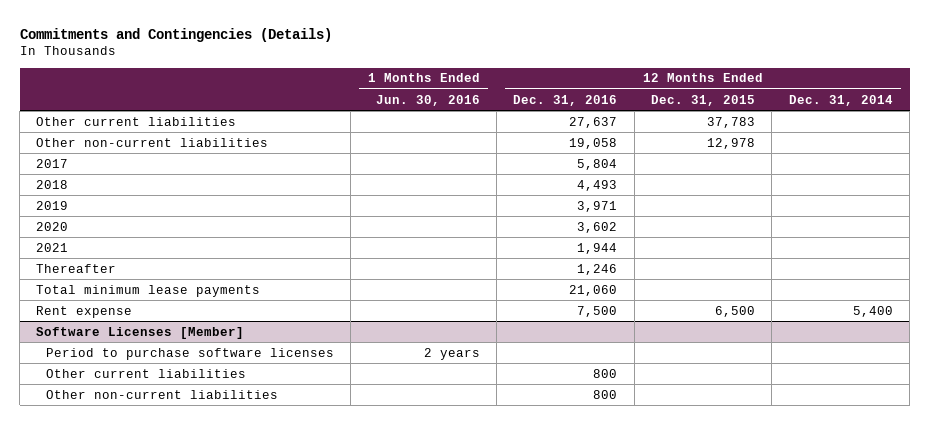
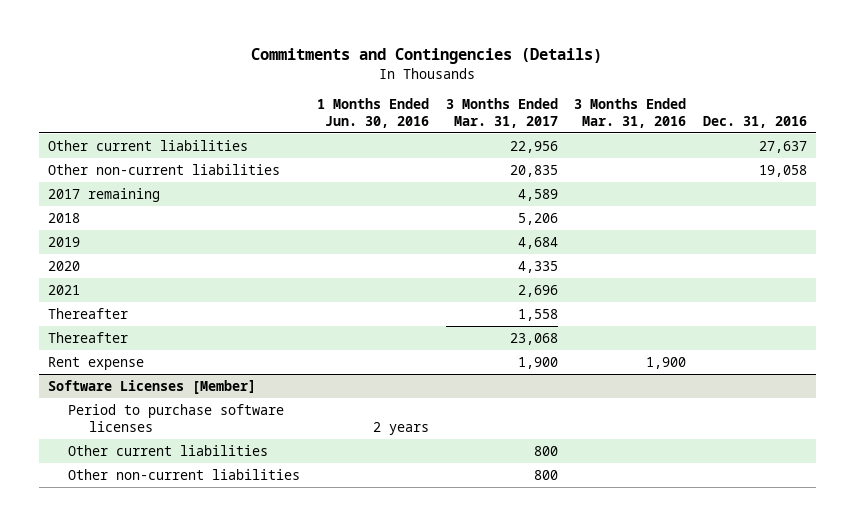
- | 1 Months Ended Jun. 30, 2016 | 12 Months Ended Dec. 31, 2016 | 12 Months Ended Dec. 31, 2015 | 12 Months Ended Dec. 31, 2014
+ | 1 Months Ended Jun. 30, 2016 | 3 Months Ended Mar. 31, 2017 | 3 Months Ended Mar. 31, 2016 | Dec. 31, 2016
- 2017 | | 5,804 | |
+ 2017 remaining | | 4,589 | |
- Total minimum lease payments | | 21,060 | |
+ Thereafter | | 23,068 | |

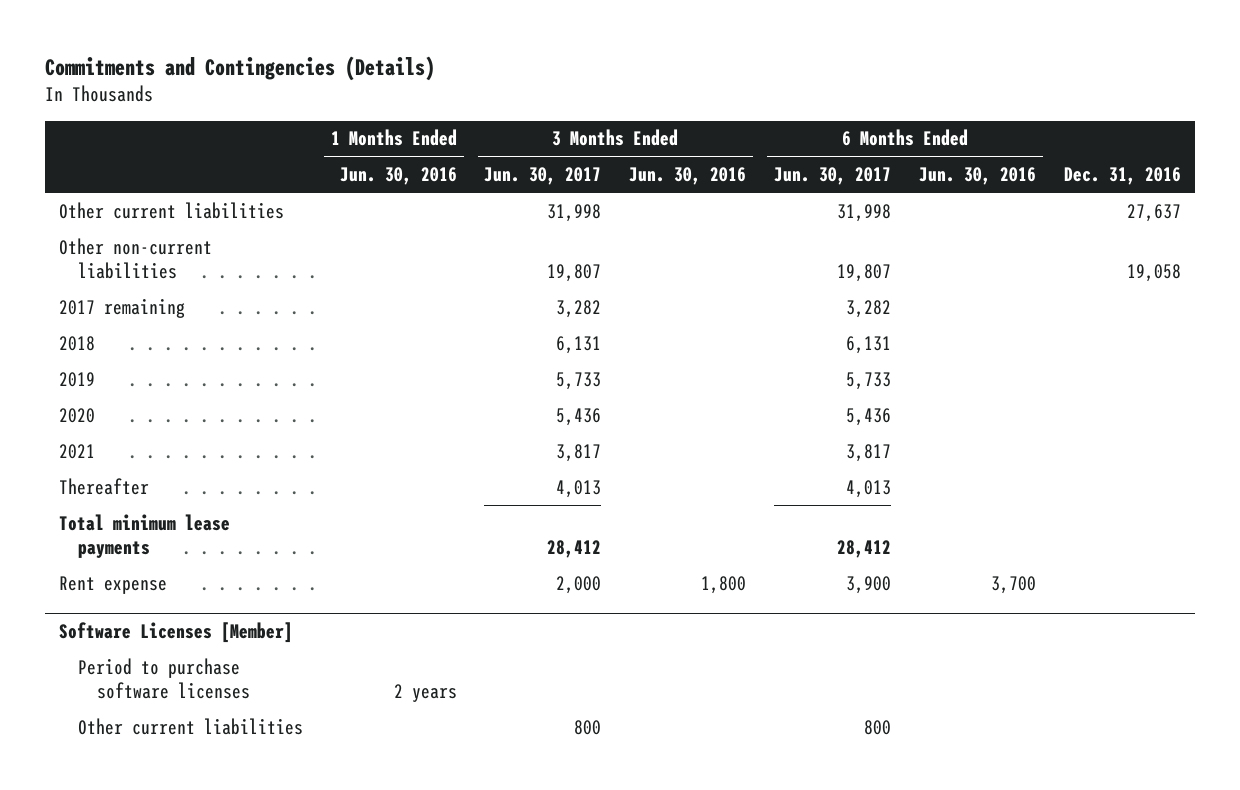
- | 1 Months Ended Jun. 30, 2016 | 3 Months Ended Mar. 31, 2017 | 3 Months Ended Mar. 31, 2016 | Dec. 31, 2016
+ | 1 Months Ended Jun. 30, 2016 | 3 Months Ended Jun. 30, 2017 | 3 Months Ended Jun. 30, 2016 | 6 Months Ended Jun. 30, 2017 | 6 Months Ended Jun. 30, 2016 | Dec. 31, 2016
- Thereafter | | 23,068 | |
+ Total minimum lease payments | | 28,412 | | 28,412 | |
@ Software Licenses [Member]
- Other non-current liabilities | | 800 | |

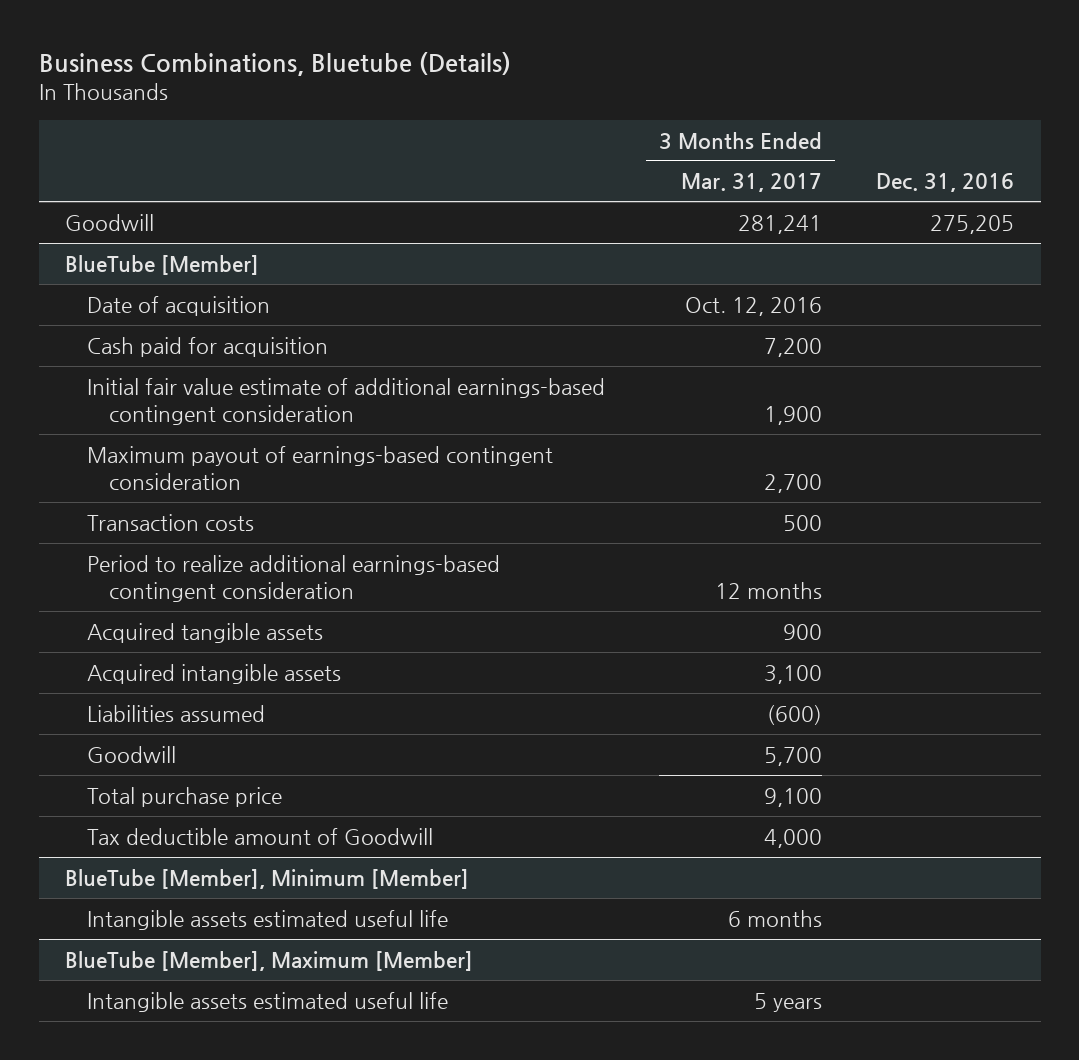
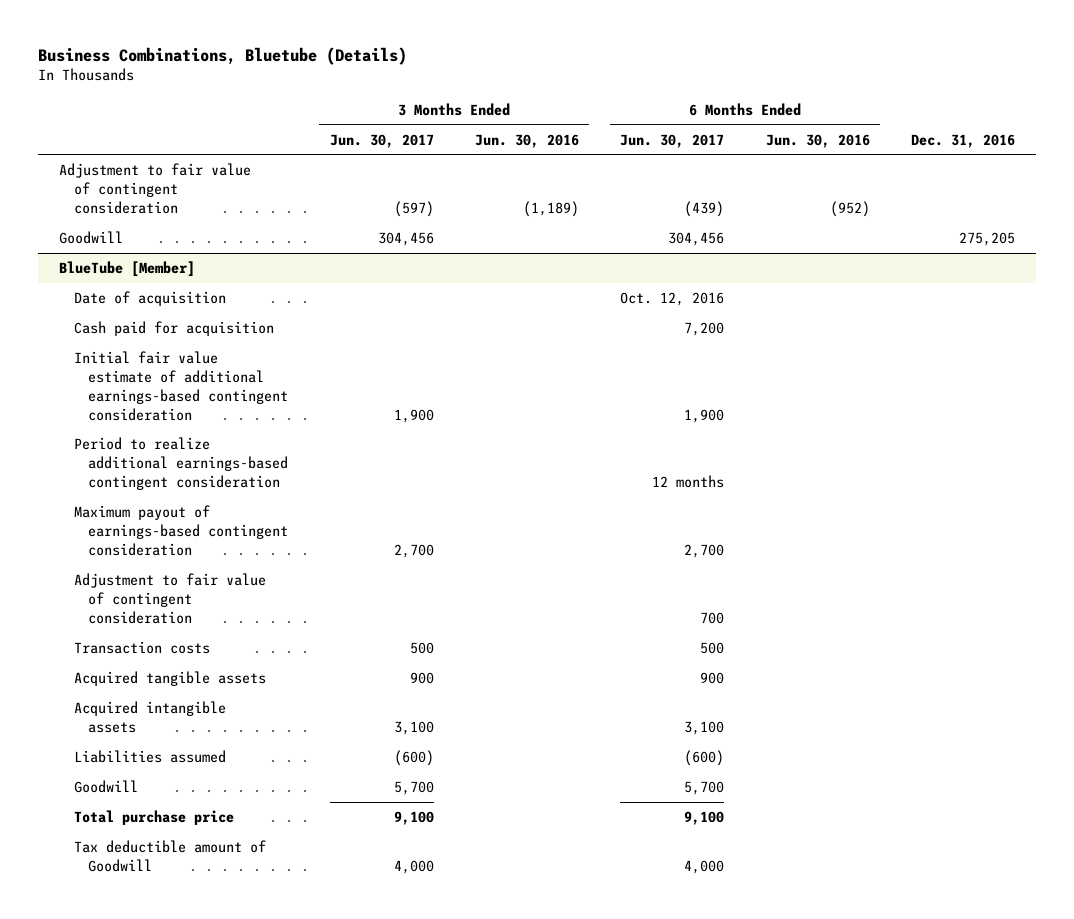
- | 3 Months Ended Mar. 31, 2017 | Dec. 31, 2016
+ | 3 Months Ended Jun. 30, 2017 | 3 Months Ended Jun. 30, 2016 | 6 Months Ended Jun. 30, 2017 | 6 Months Ended Jun. 30, 2016 | Dec. 31, 2016
+ Adjustment to fair value of contingent consideration | (597) | (1,189) | (439) | (952) |
@ BlueTube [Member]
moved up: Period to realize additional earnings-based contingent consideration | | | 12 months | |
+ Adjustment to fair value of contingent consideration | | | 700 | |
- BlueTube [Member], Minimum [Member]
- Intangible assets estimated useful life | 6 months |
- BlueTube [Member], Maximum [Member]
- Intangible assets estimated useful life | 5 years |

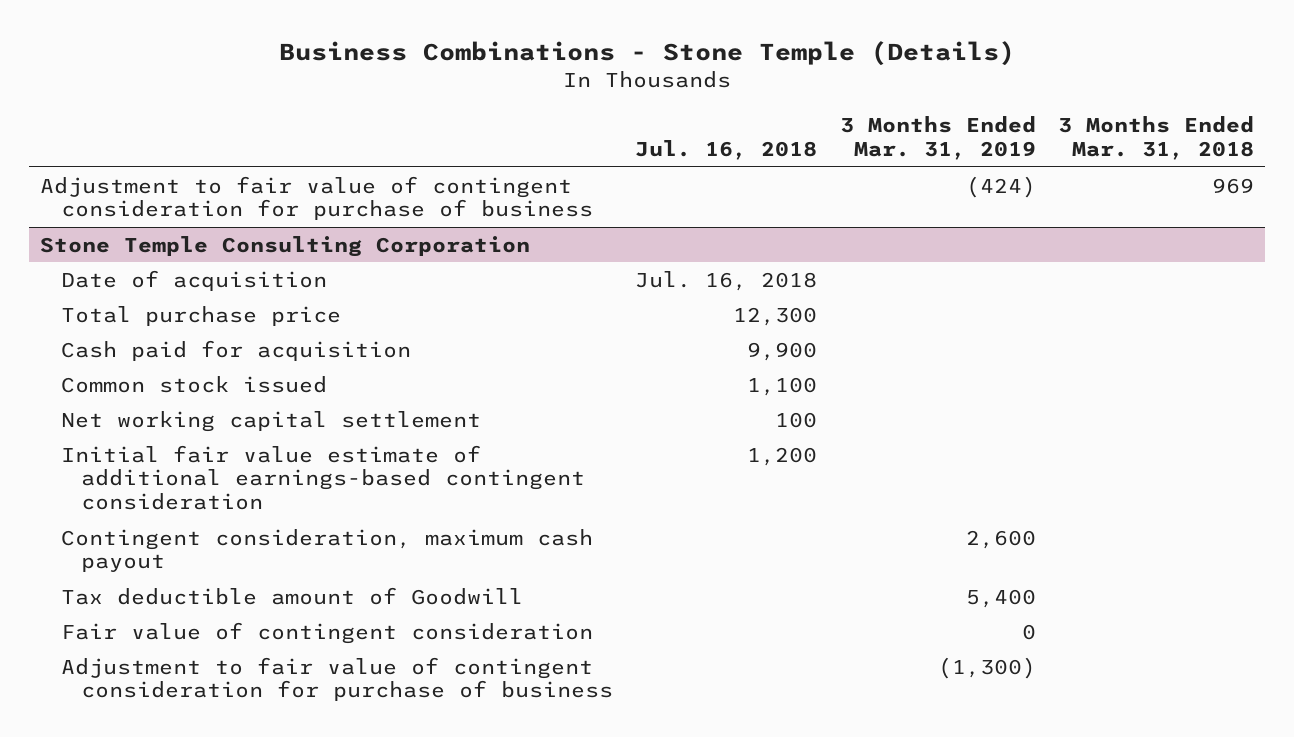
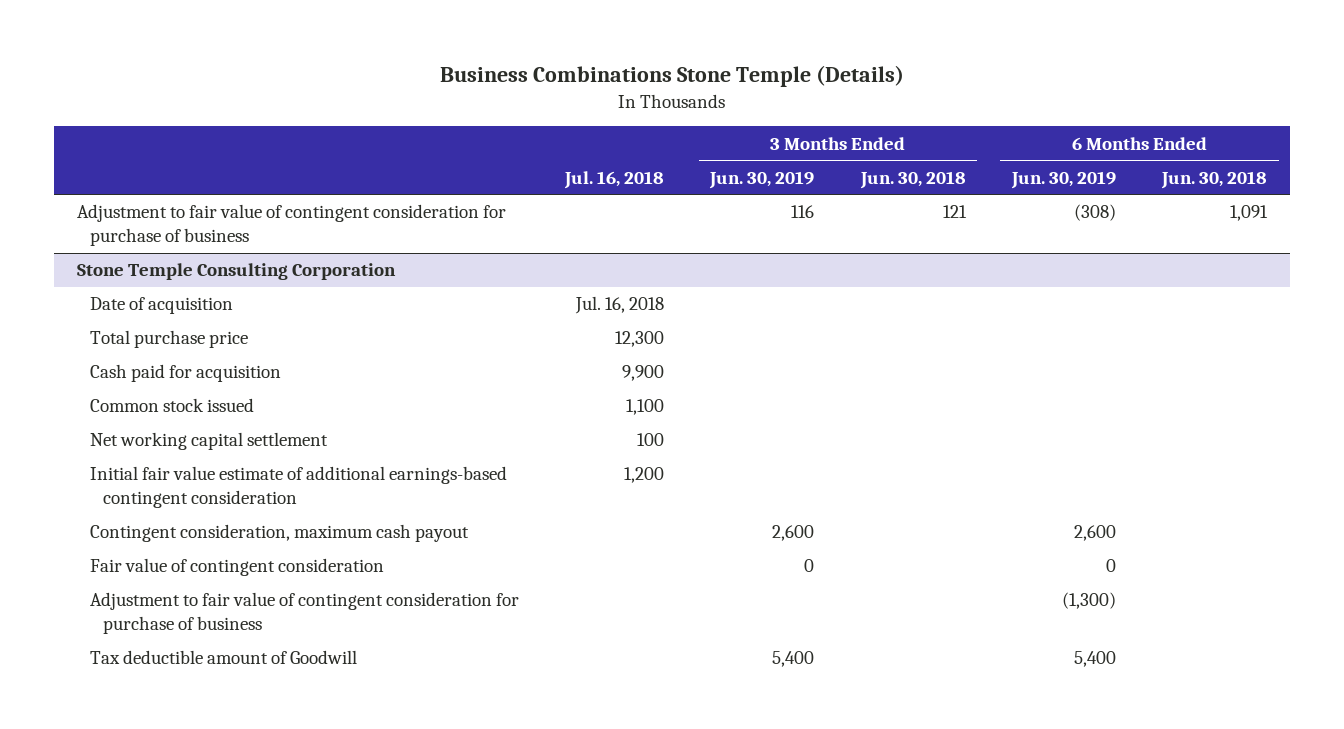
- Business Combinations - Stone Temple (Details)
+ Business Combinations Stone Temple (Details)
- | Jul. 16, 2018 | 3 Months Ended Mar. 31, 2019 | 3 Months Ended Mar. 31, 2018
+ | Jul. 16, 2018 | 3 Months Ended Jun. 30, 2019 | 3 Months Ended Jun. 30, 2018 | 6 Months Ended Jun. 30, 2019 | 6 Months Ended Jun. 30, 2018
@ Stone Temple Consulting Corporation
moved down: Tax deductible amount of Goodwill | | 5,400 | | 5,400 |

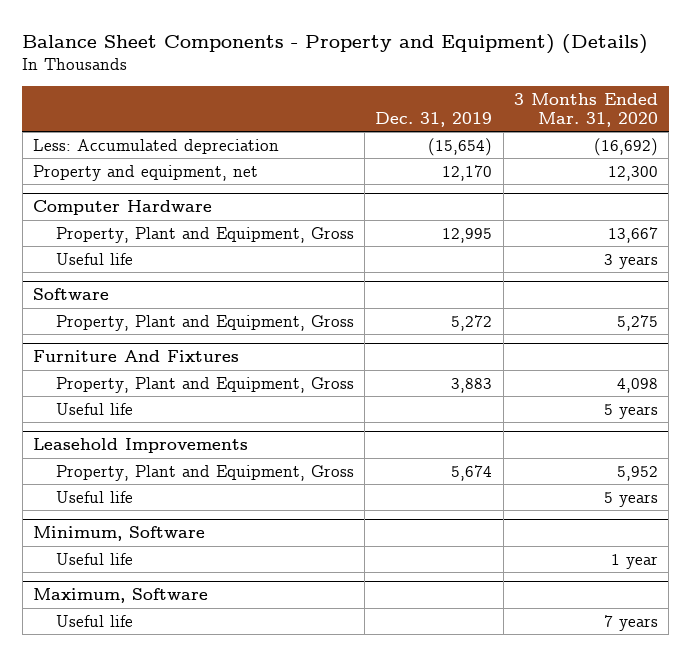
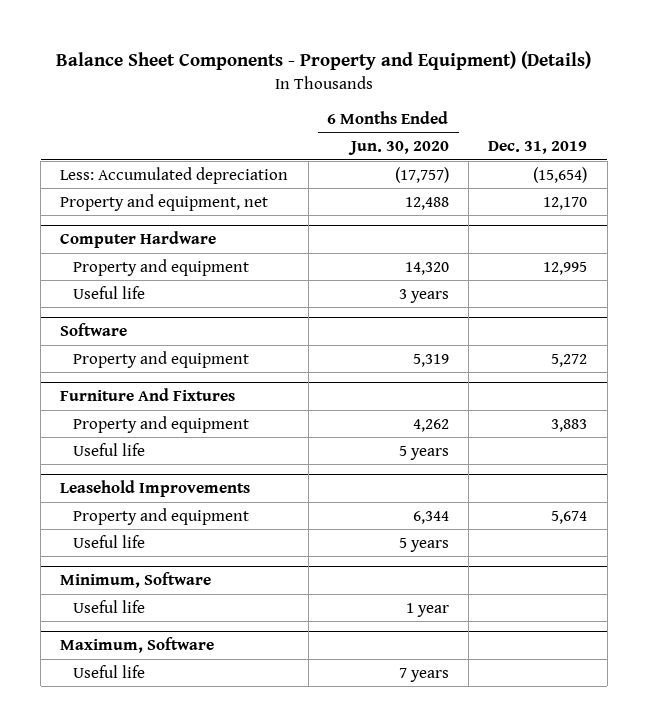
- | Dec. 31, 2019 | 3 Months Ended Mar. 31, 2020
+ | 6 Months Ended Jun. 30, 2020 | Dec. 31, 2019
@ Computer Hardware
- Property, Plant and Equipment, Gross | 12,995 | 13,667
+ Property and equipment | 14,320 | 12,995
@ Software
- Property, Plant and Equipment, Gross | 5,272 | 5,275
+ Property and equipment | 5,319 | 5,272
@ Furniture And Fixtures
- Property, Plant and Equipment, Gross | 3,883 | 4,098
+ Property and equipment | 4,262 | 3,883
@ Leasehold Improvements
- Property, Plant and Equipment, Gross | 5,674 | 5,952
+ Property and equipment | 6,344 | 5,674

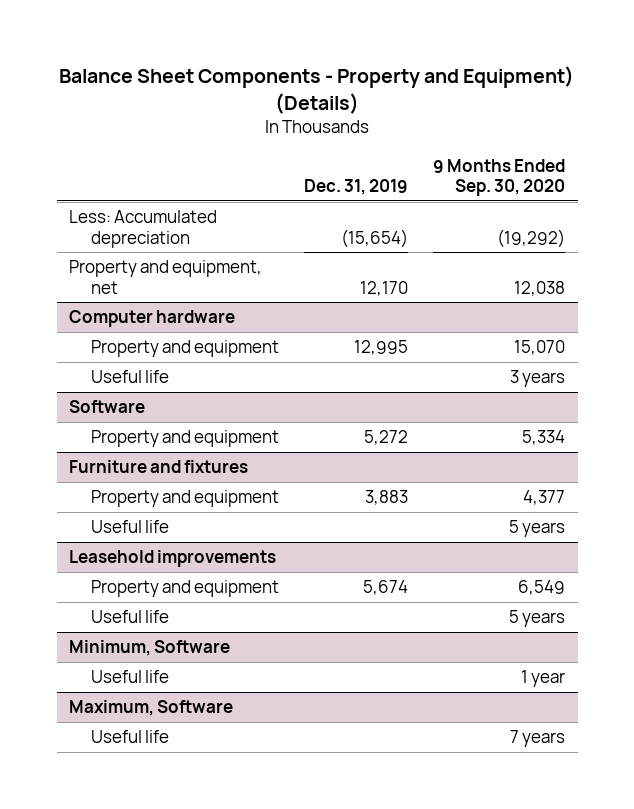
- | 6 Months Ended Jun. 30, 2020 | Dec. 31, 2019
+ | Dec. 31, 2019 | 9 Months Ended Sep. 30, 2020
- Computer Hardware
+ Computer hardware
- Furniture And Fixtures
+ Furniture and fixtures
- Leasehold Improvements
+ Leasehold improvements

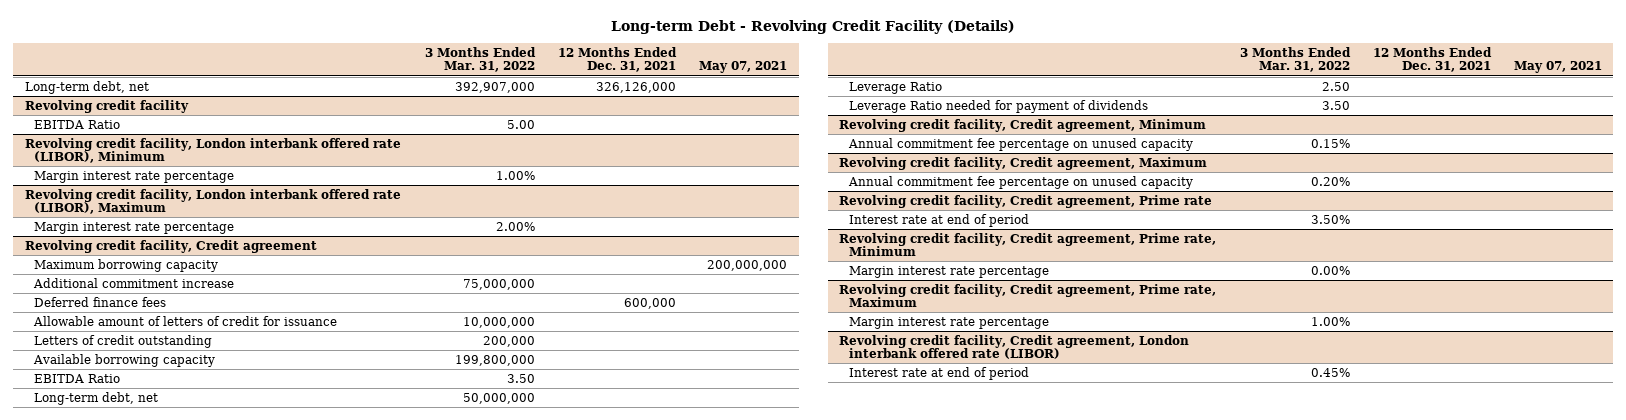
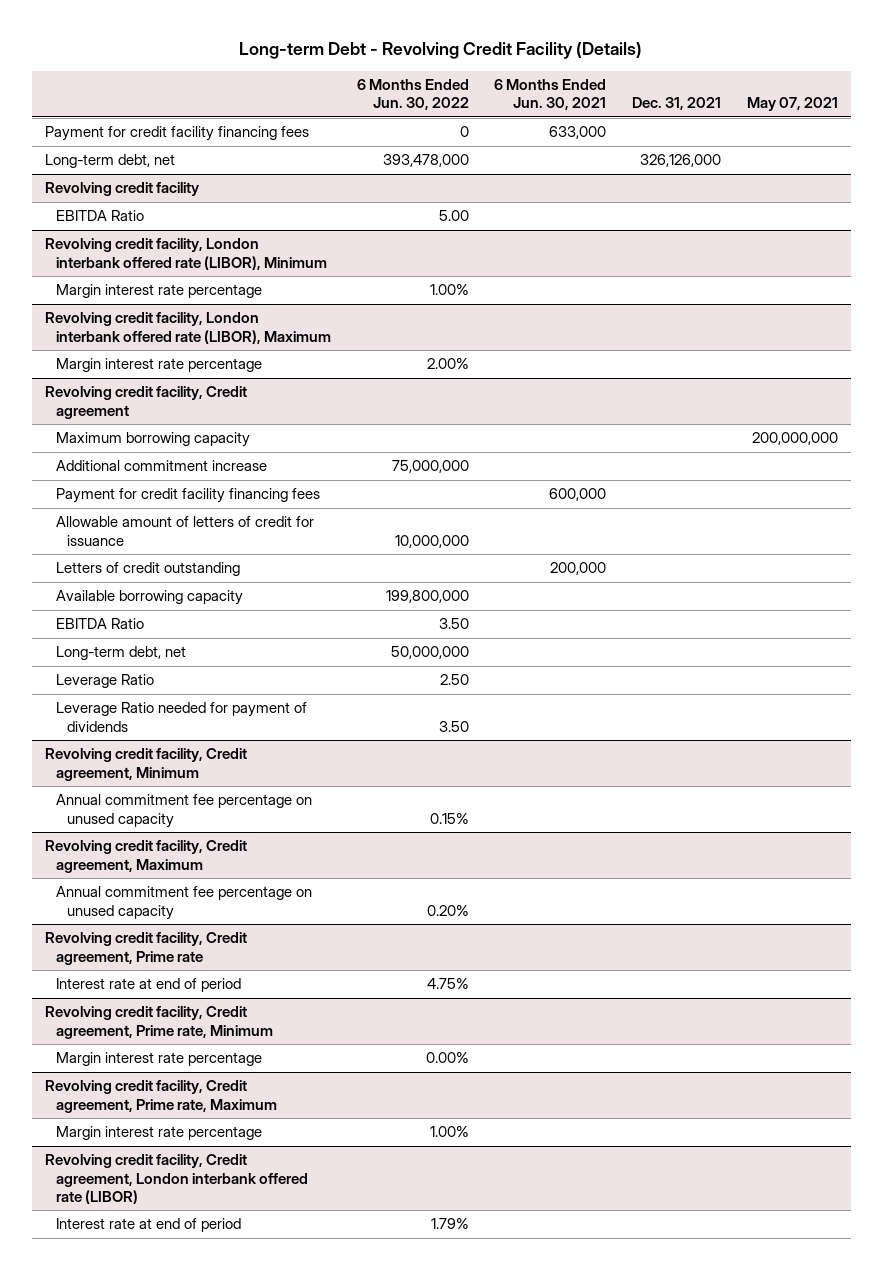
- | 3 Months Ended Mar. 31, 2022 | 12 Months Ended Dec. 31, 2021 | May 07, 2021
+ | 6 Months Ended Jun. 30, 2022 | 6 Months Ended Jun. 30, 2021 | Dec. 31, 2021 | May 07, 2021
+ Payment for credit facility financing fees | 0 | 633,000 | |
@ Revolving credit facility, Credit agreement
- Deferred finance fees | | 600,000 |
+ Payment for credit facility financing fees | | 600,000 | |

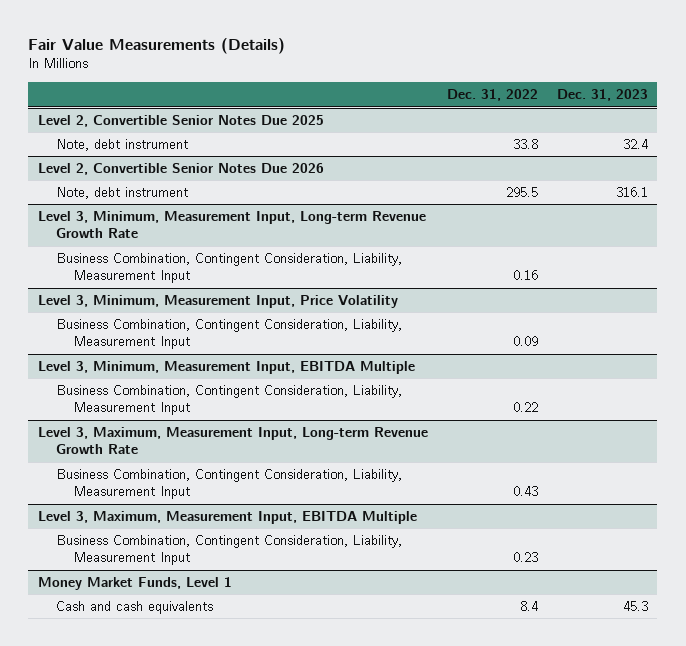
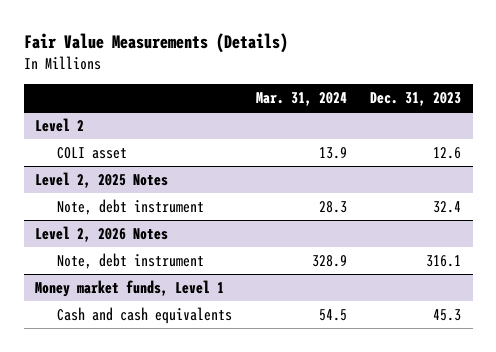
- | Dec. 31, 2022 | Dec. 31, 2023
+ | Mar. 31, 2024 | Dec. 31, 2023
- Level 2, Convertible Senior Notes Due 2025
+ Level 2
+ COLI asset | 13.9 | 12.6
+ Level 2, 2025 Notes
- Level 2, Convertible Senior Notes Due 2026
+ Level 2, 2026 Notes
- Level 3, Minimum, Measurement Input, Long-term Revenue Growth Rate
- Business Combination, Contingent Consideration, Liability, Measurement Input | 0.16 |
- Level 3, Minimum, Measurement Input, Price Volatility
- Business Combination, Contingent Consideration, Liability, Measurement Input | 0.09 |
- Level 3, Minimum, Measurement Input, EBITDA Multiple
- Business Combination, Contingent Consideration, Liability, Measurement Input | 0.22 |
- Level 3, Maximum, Measurement Input, Long-term Revenue Growth Rate
- Business Combination, Contingent Consideration, Liability, Measurement Input | 0.43 |
- Level 3, Maximum, Measurement Input, EBITDA Multiple
- Business Combination, Contingent Consideration, Liability, Measurement Input | 0.23 |
- Money Market Funds, Level 1
+ Money market funds, Level 1

